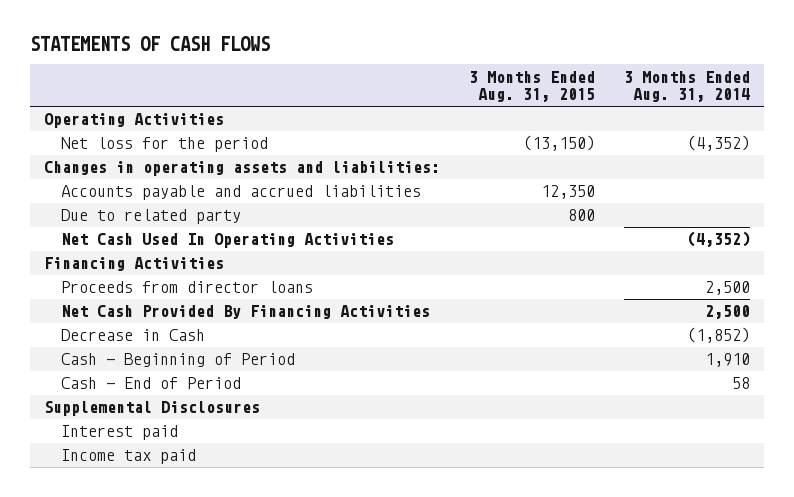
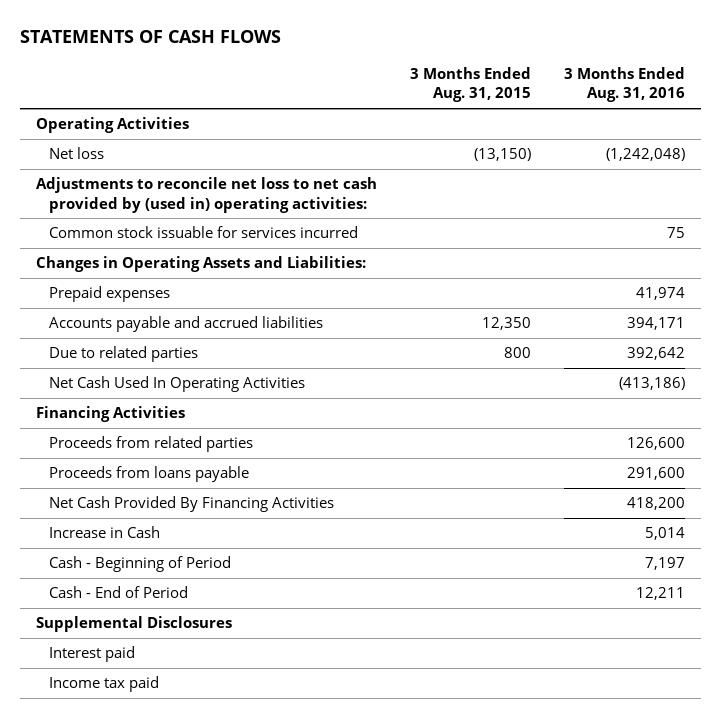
- | 3 Months Ended Aug. 31, 2015 | 3 Months Ended Aug. 31, 2014
+ | 3 Months Ended Aug. 31, 2015 | 3 Months Ended Aug. 31, 2016
- Net loss for the period | (13,150) | (4,352)
- Changes in operating assets and liabilities:
+ Net loss | (13,150) | (1,242,048)
+ Adjustments to reconcile net loss to net cash provided by (used in) operating activities:
+ Common stock issuable for services incurred | | 75
+ Changes in Operating Assets and Liabilities:
+ Prepaid expenses | | 41,974
- Due to related party | 800 |
+ Due to related parties | 800 | 392,642
- Proceeds from director loans | | 2,500
+ Proceeds from related parties | | 126,600
+ Proceeds from loans payable | | 291,600
- Decrease in Cash | | (1,852)
+ Increase in Cash | | 5,014

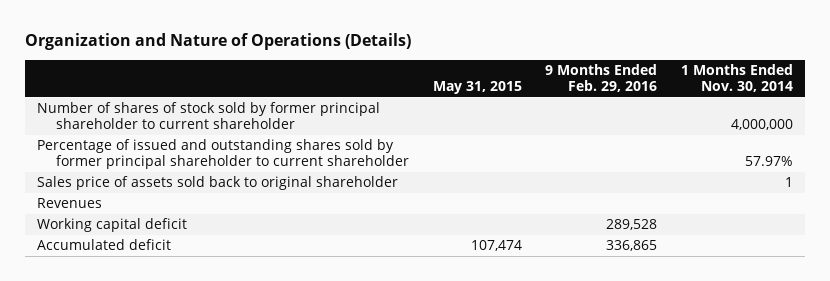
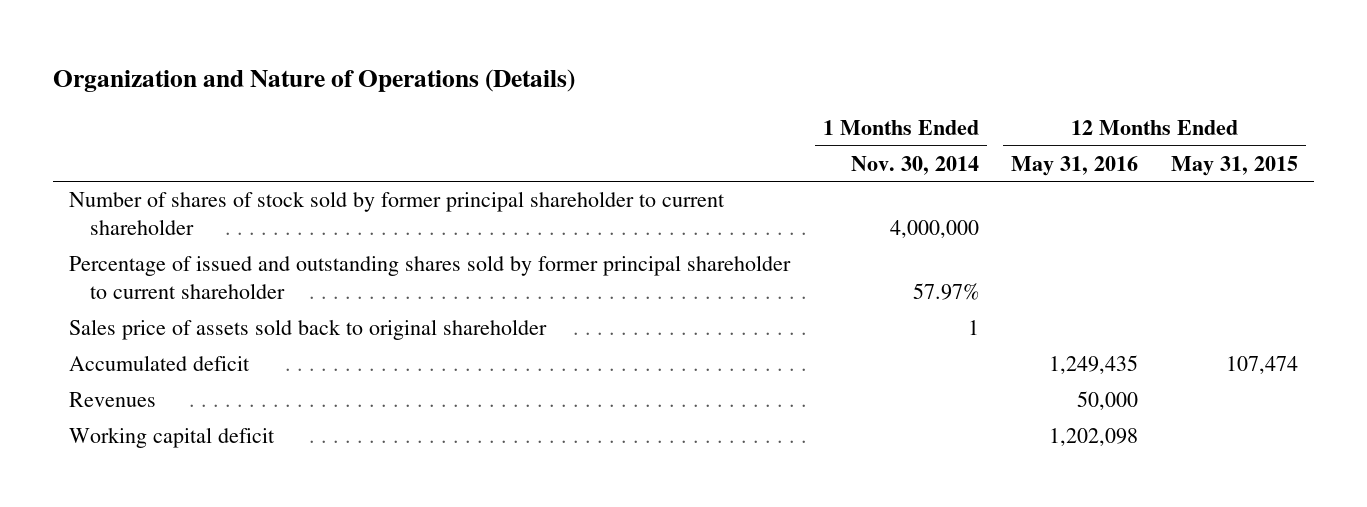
- | May 31, 2015 | 9 Months Ended Feb. 29, 2016 | 1 Months Ended Nov. 30, 2014
+ | 1 Months Ended Nov. 30, 2014 | 12 Months Ended May 31, 2016 | 12 Months Ended May 31, 2015
moved up: Accumulated deficit | | 1,249,435 | 107,474

